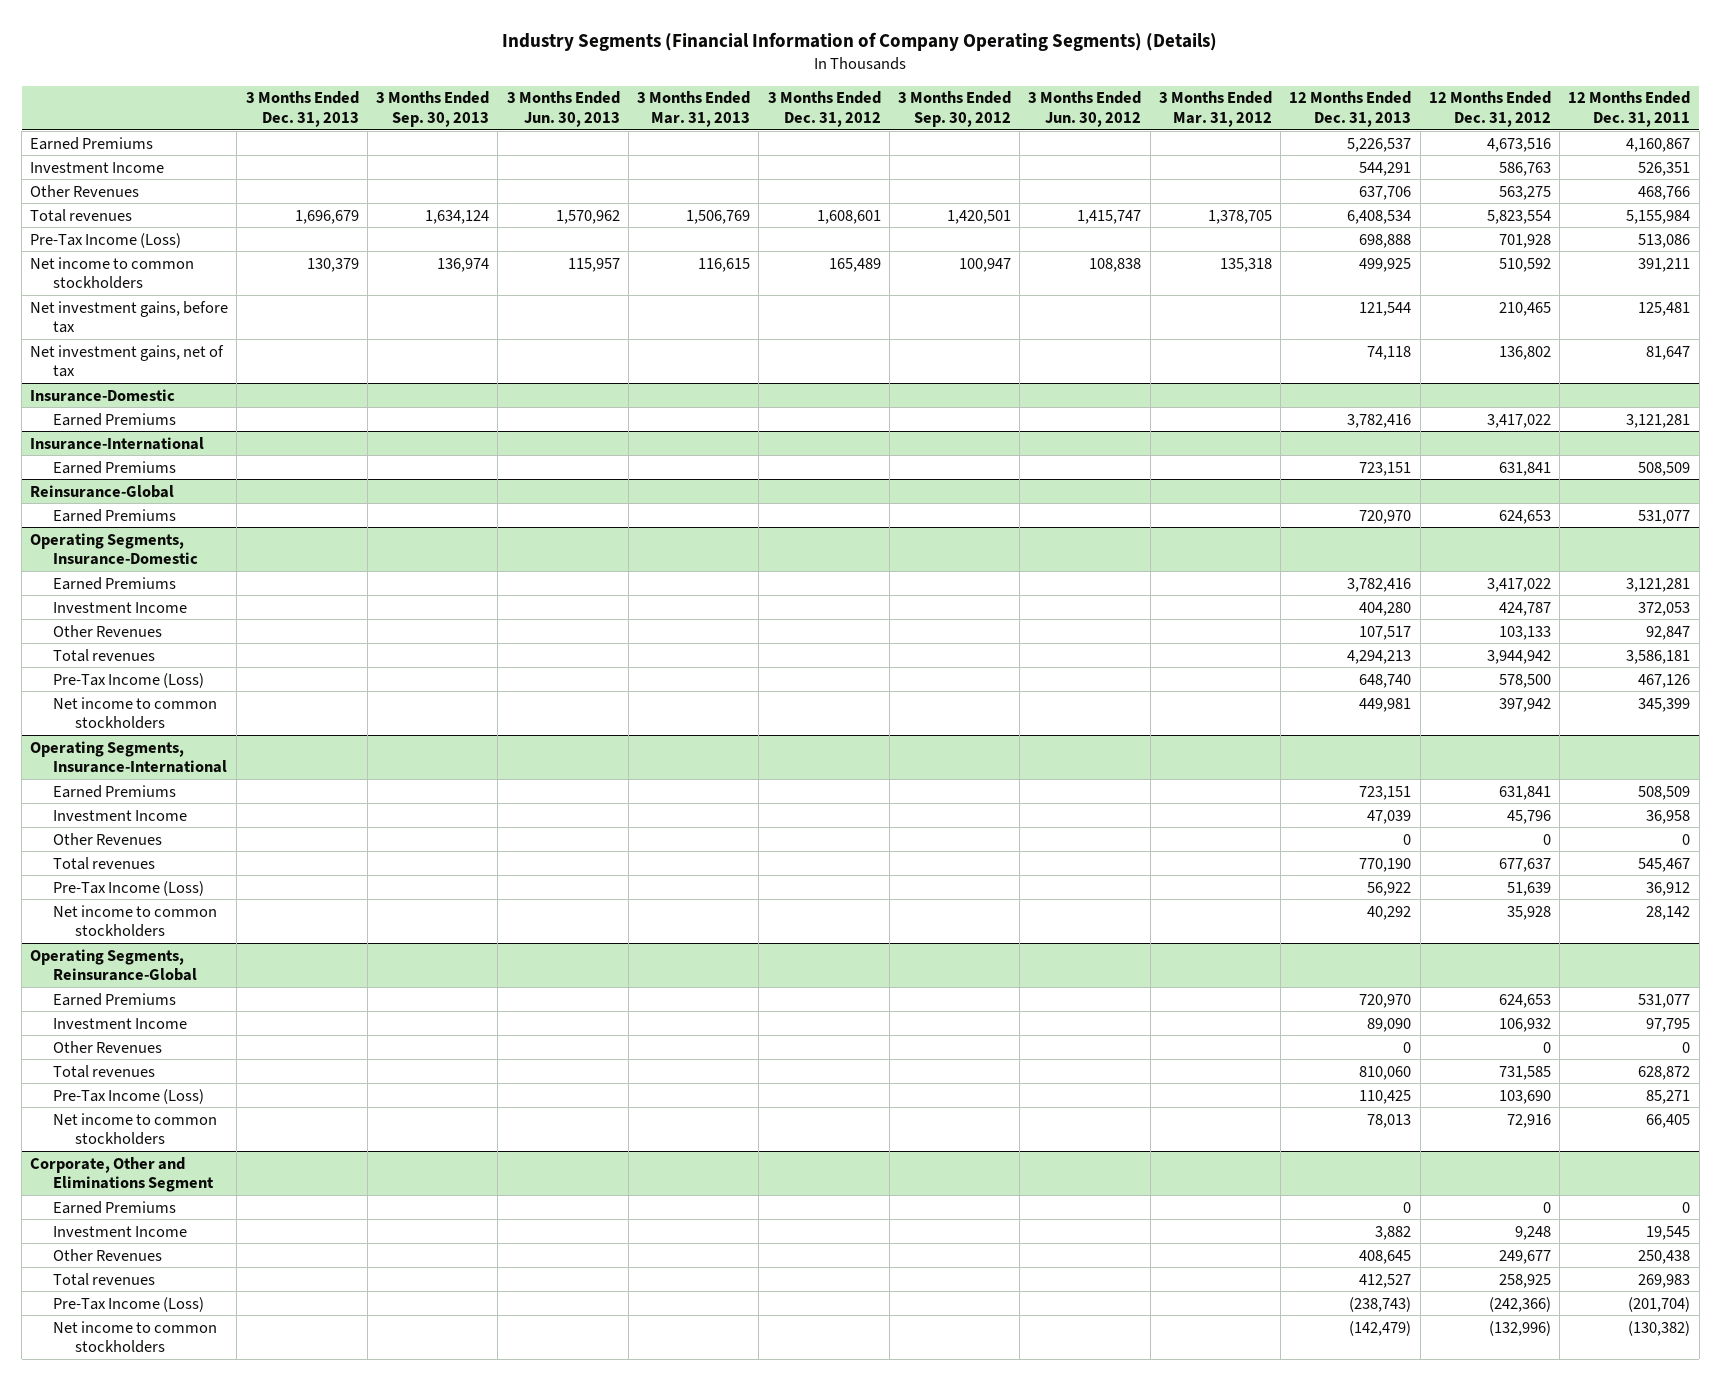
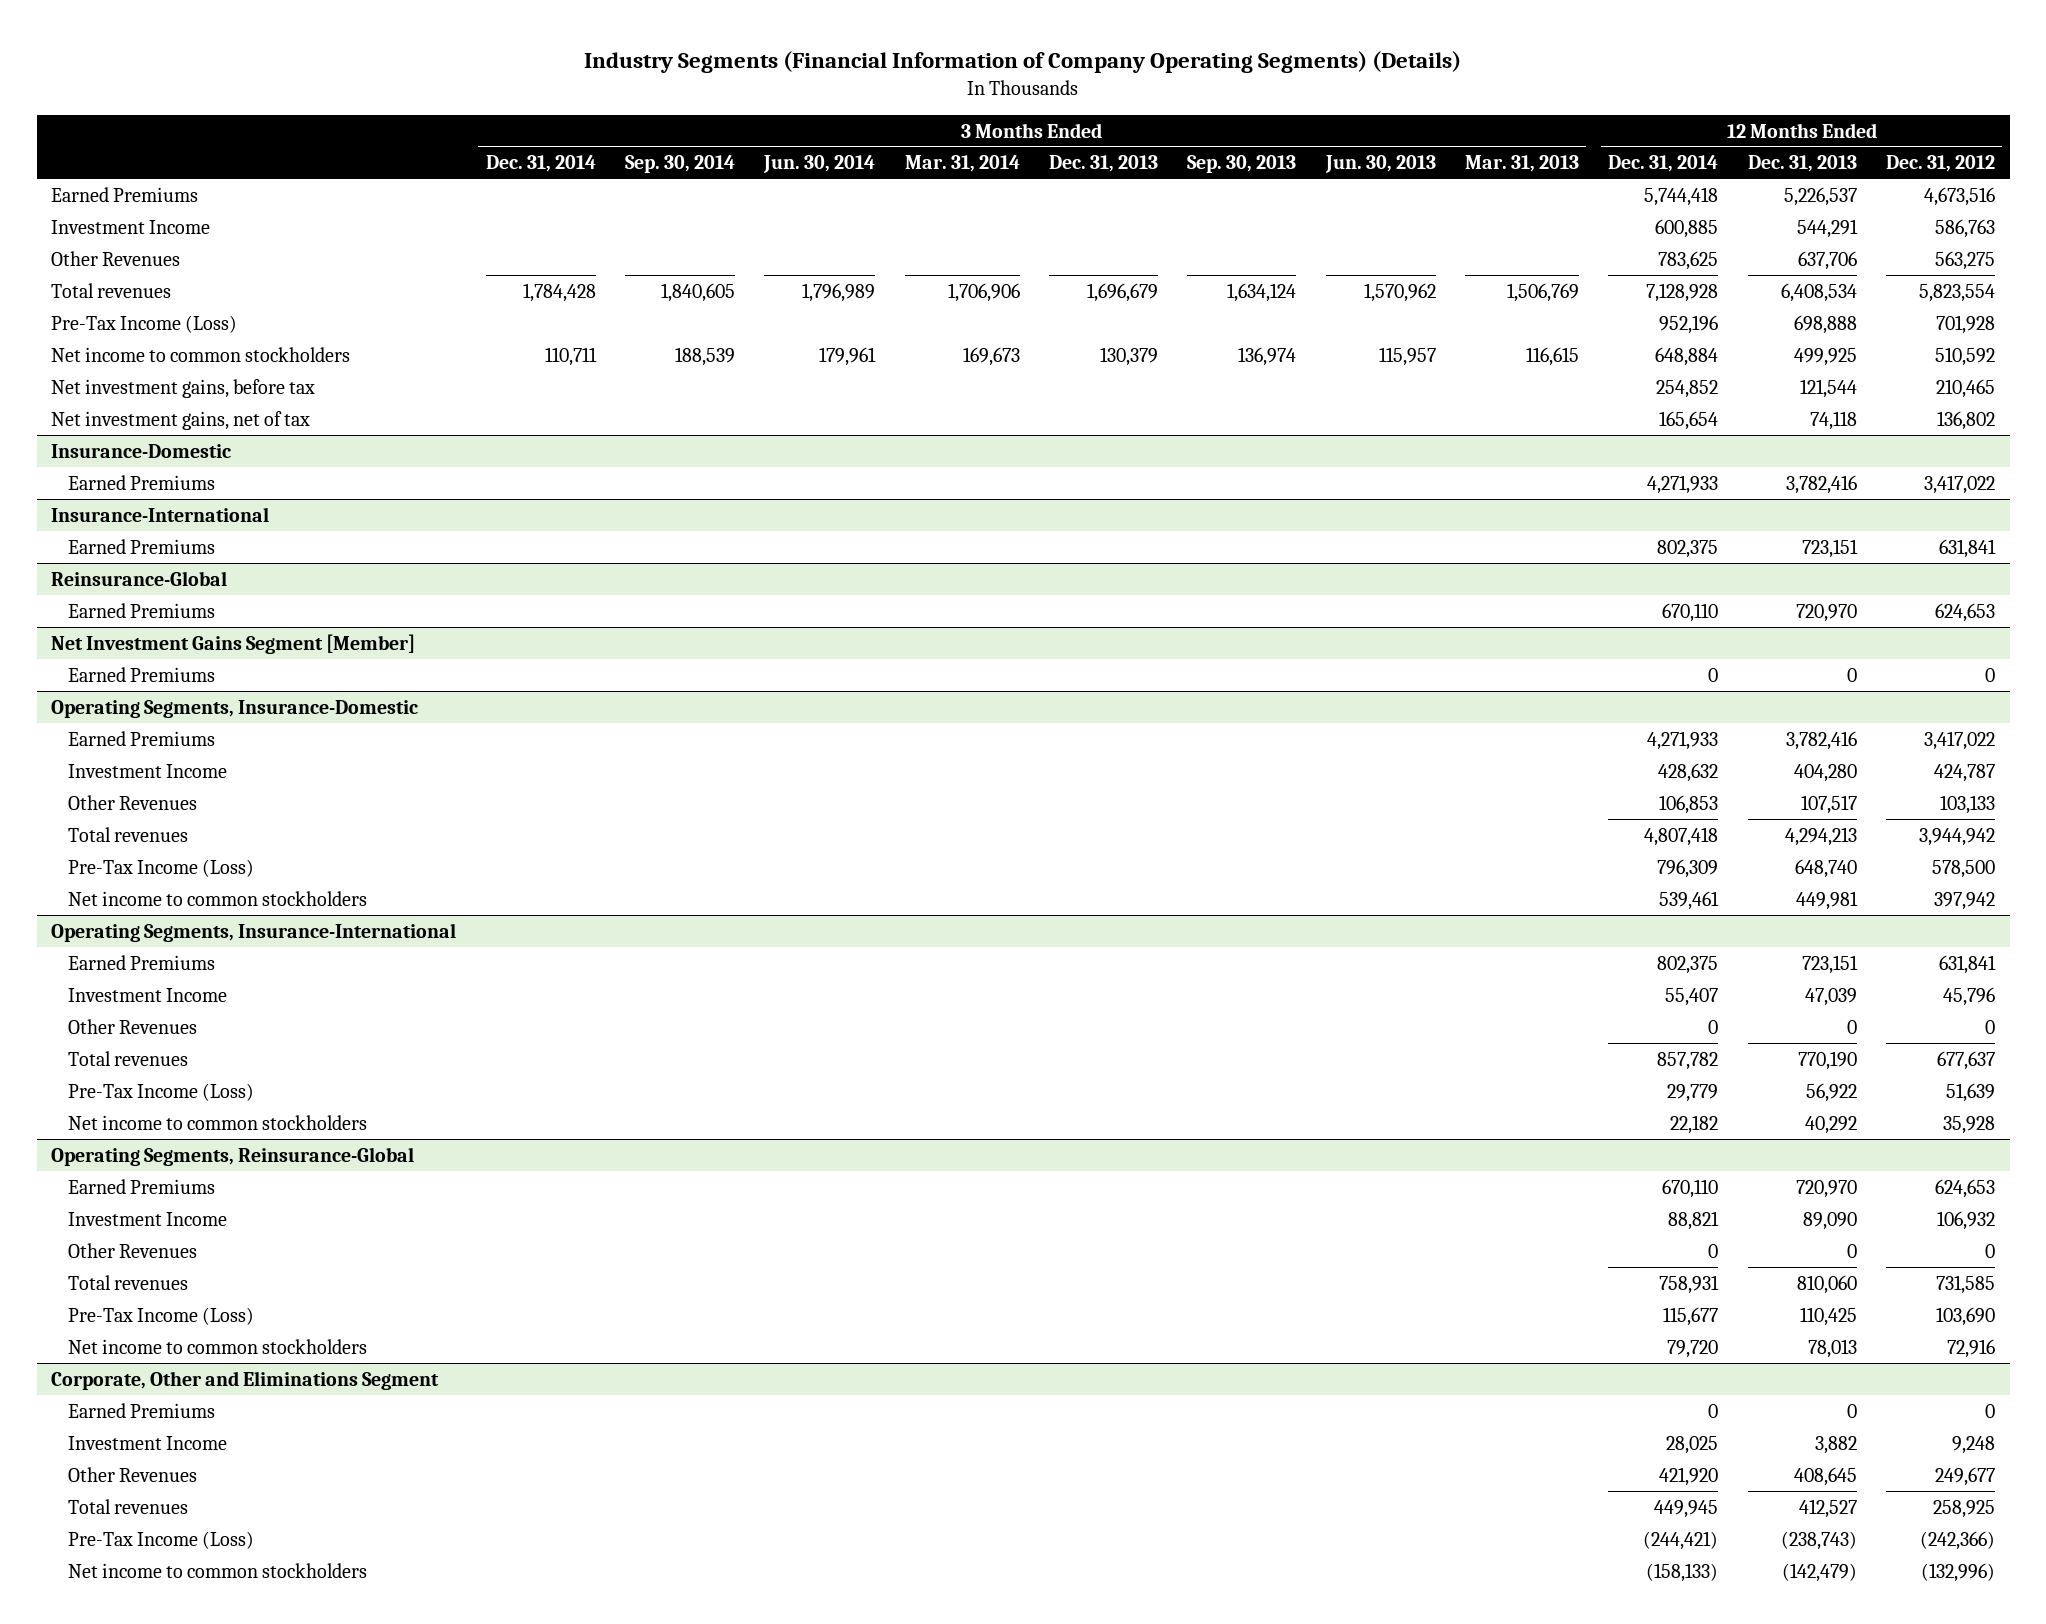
- | 3 Months Ended Dec. 31, 2013 | 3 Months Ended Sep. 30, 2013 | 3 Months Ended Jun. 30, 2013 | 3 Months Ended Mar. 31, 2013 | 3 Months Ended Dec. 31, 2012 | 3 Months Ended Sep. 30, 2012 | 3 Months Ended Jun. 30, 2012 | 3 Months Ended Mar. 31, 2012 | 12 Months Ended Dec. 31, 2013 | 12 Months Ended Dec. 31, 2012 | 12 Months Ended Dec. 31, 2011
+ | 3 Months Ended Dec. 31, 2014 | 3 Months Ended Sep. 30, 2014 | 3 Months Ended Jun. 30, 2014 | 3 Months Ended Mar. 31, 2014 | 3 Months Ended Dec. 31, 2013 | 3 Months Ended Sep. 30, 2013 | 3 Months Ended Jun. 30, 2013 | 3 Months Ended Mar. 31, 2013 | 12 Months Ended Dec. 31, 2014 | 12 Months Ended Dec. 31, 2013 | 12 Months Ended Dec. 31, 2012
+ Net Investment Gains Segment [Member]
+ Earned Premiums | | | | | | | | | 0 | 0 | 0

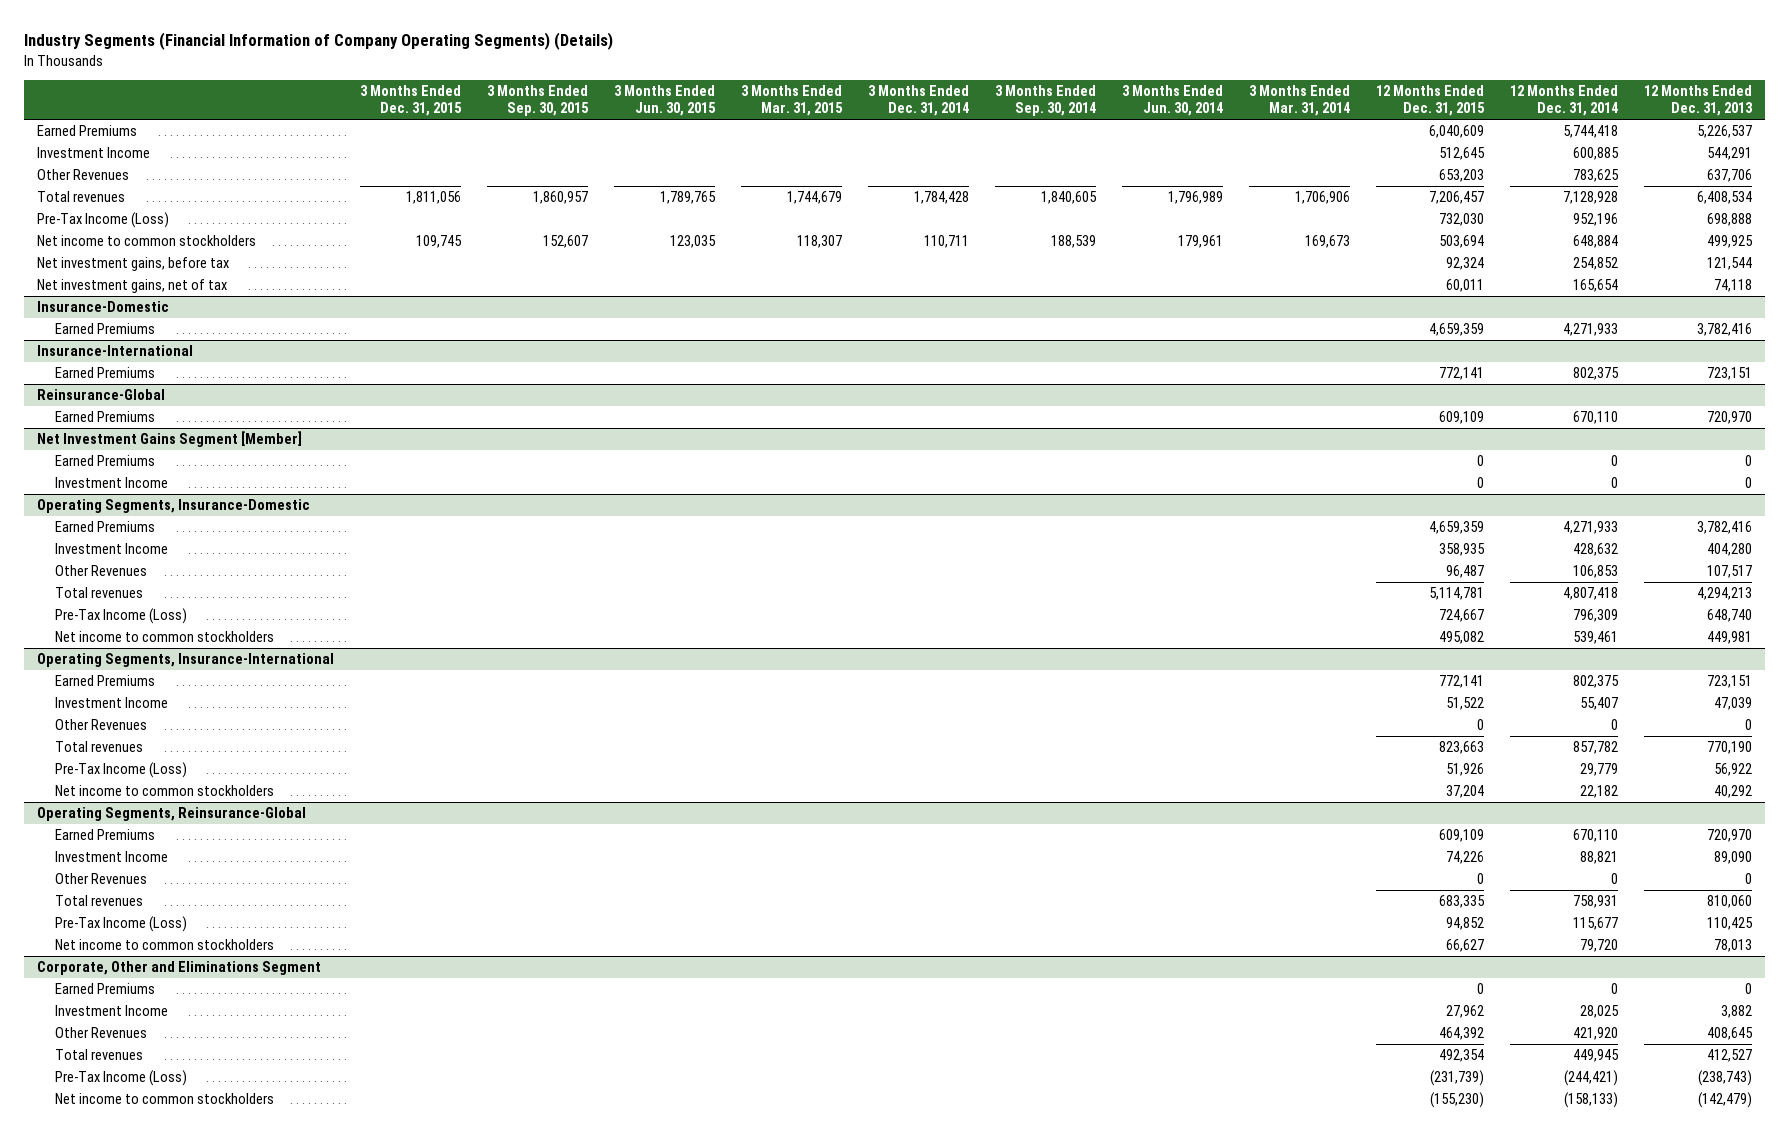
- | 3 Months Ended Dec. 31, 2014 | 3 Months Ended Sep. 30, 2014 | 3 Months Ended Jun. 30, 2014 | 3 Months Ended Mar. 31, 2014 | 3 Months Ended Dec. 31, 2013 | 3 Months Ended Sep. 30, 2013 | 3 Months Ended Jun. 30, 2013 | 3 Months Ended Mar. 31, 2013 | 12 Months Ended Dec. 31, 2014 | 12 Months Ended Dec. 31, 2013 | 12 Months Ended Dec. 31, 2012
+ | 3 Months Ended Dec. 31, 2015 | 3 Months Ended Sep. 30, 2015 | 3 Months Ended Jun. 30, 2015 | 3 Months Ended Mar. 31, 2015 | 3 Months Ended Dec. 31, 2014 | 3 Months Ended Sep. 30, 2014 | 3 Months Ended Jun. 30, 2014 | 3 Months Ended Mar. 31, 2014 | 12 Months Ended Dec. 31, 2015 | 12 Months Ended Dec. 31, 2014 | 12 Months Ended Dec. 31, 2013
@ Net Investment Gains Segment [Member]
+ Investment Income | | | | | | | | | 0 | 0 | 0

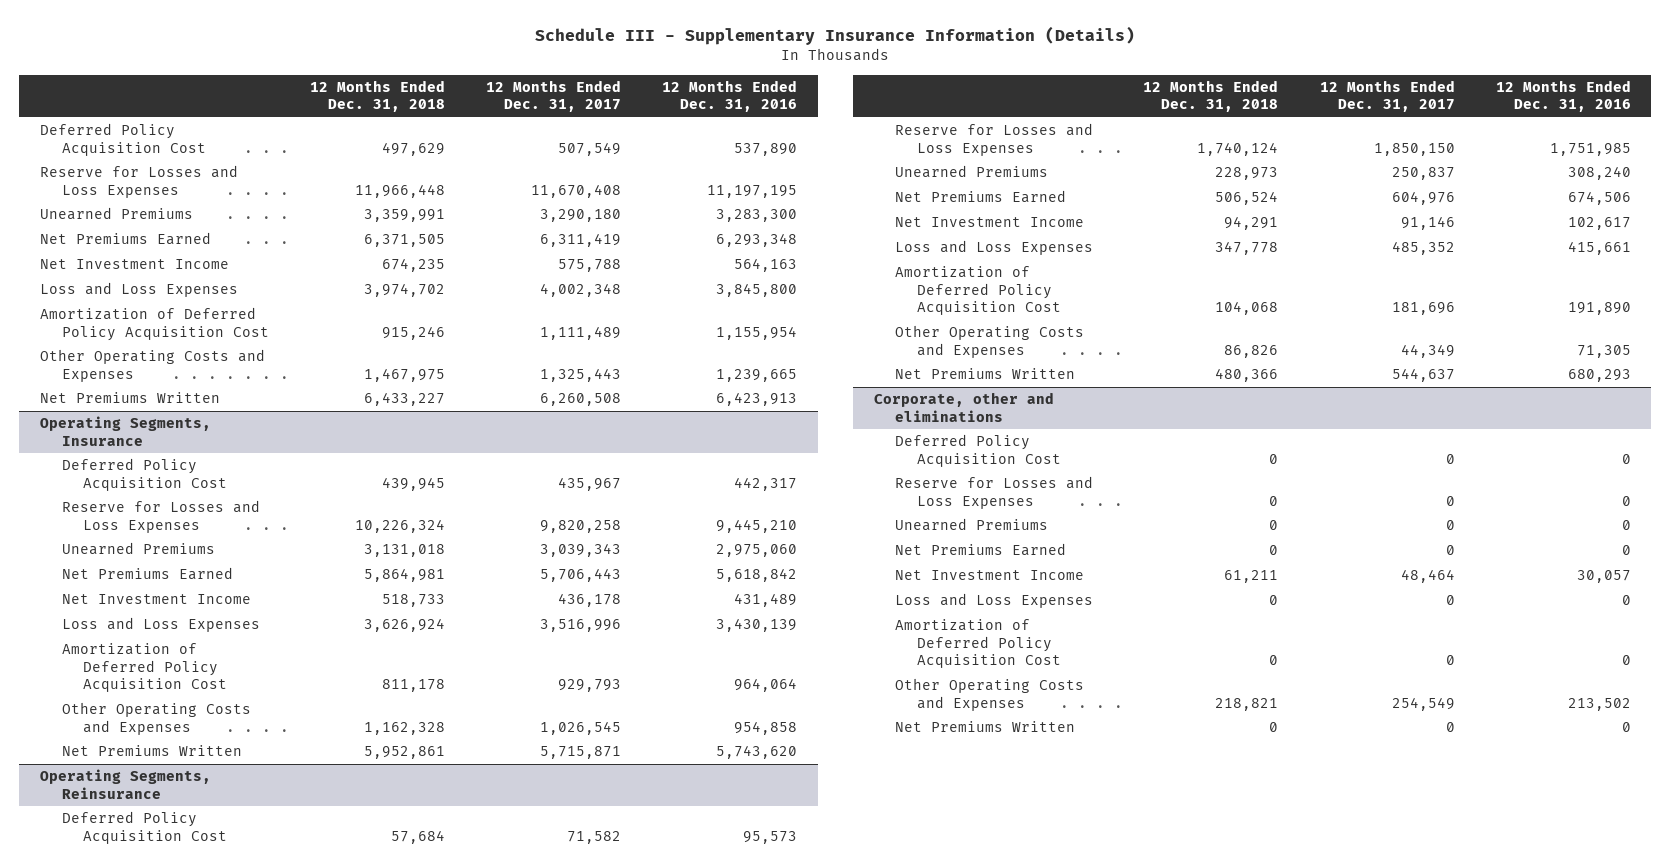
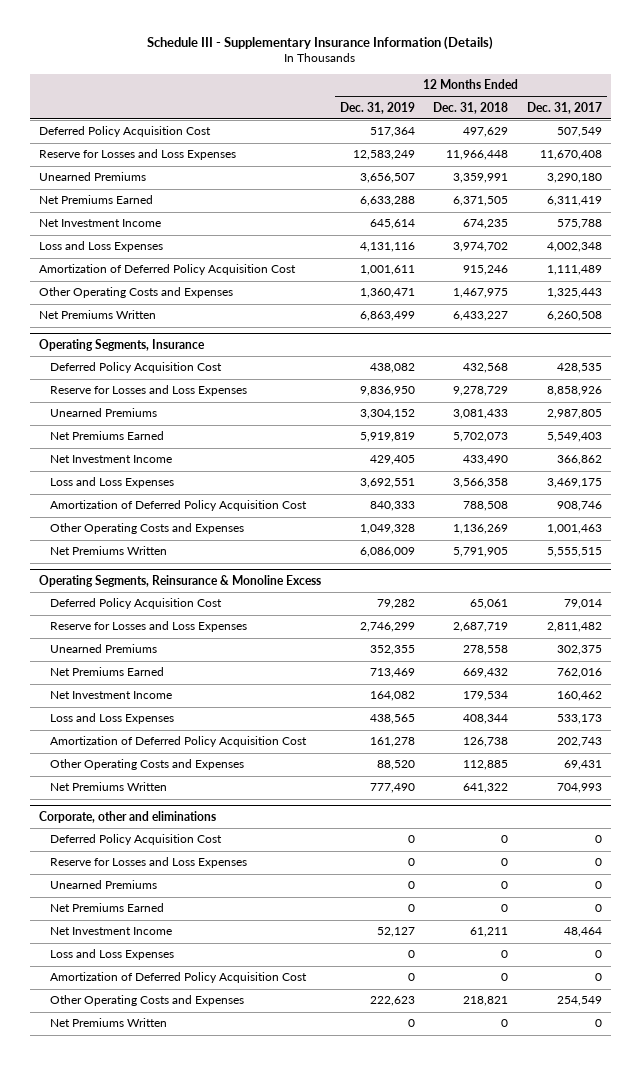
- | 12 Months Ended Dec. 31, 2018 | 12 Months Ended Dec. 31, 2017 | 12 Months Ended Dec. 31, 2016
+ | 12 Months Ended Dec. 31, 2019 | 12 Months Ended Dec. 31, 2018 | 12 Months Ended Dec. 31, 2017
@ Operating Segments, Insurance
- Deferred Policy Acquisition Cost | 439,945 | 435,967 | 442,317
- Reserve for Losses and Loss Expenses | 10,226,324 | 9,820,258 | 9,445,210
- Unearned Premiums | 3,131,018 | 3,039,343 | 2,975,060
- Net Premiums Earned | 5,864,981 | 5,706,443 | 5,618,842
- Net Investment Income | 518,733 | 436,178 | 431,489
- Loss and Loss Expenses | 3,626,924 | 3,516,996 | 3,430,139
- Amortization of Deferred Policy Acquisition Cost | 811,178 | 929,793 | 964,064
- Other Operating Costs and Expenses | 1,162,328 | 1,026,545 | 954,858
- Net Premiums Written | 5,952,861 | 5,715,871 | 5,743,620
- Operating Segments, Reinsurance
- Deferred Policy Acquisition Cost | 57,684 | 71,582 | 95,573
- Reserve for Losses and Loss Expenses | 1,740,124 | 1,850,150 | 1,751,985
- Unearned Premiums | 228,973 | 250,837 | 308,240
- Net Premiums Earned | 506,524 | 604,976 | 674,506
- Net Investment Income | 94,291 | 91,146 | 102,617
- Loss and Loss Expenses | 347,778 | 485,352 | 415,661
- Amortization of Deferred Policy Acquisition Cost | 104,068 | 181,696 | 191,890
- Other Operating Costs and Expenses | 86,826 | 44,349 | 71,305
- Net Premiums Written | 480,366 | 544,637 | 680,293
@ Operating Segments, Insurance
+ Deferred Policy Acquisition Cost | 438,082 | 432,568 | 428,535
+ Reserve for Losses and Loss Expenses | 9,836,950 | 9,278,729 | 8,858,926
+ Unearned Premiums | 3,304,152 | 3,081,433 | 2,987,805
+ Net Premiums Earned | 5,919,819 | 5,702,073 | 5,549,403
+ Net Investment Income | 429,405 | 433,490 | 366,862
+ Loss and Loss Expenses | 3,692,551 | 3,566,358 | 3,469,175
+ Amortization of Deferred Policy Acquisition Cost | 840,333 | 788,508 | 908,746
+ Other Operating Costs and Expenses | 1,049,328 | 1,136,269 | 1,001,463
+ Net Premiums Written | 6,086,009 | 5,791,905 | 5,555,515
+ Operating Segments, Reinsurance & Monoline Excess
+ Deferred Policy Acquisition Cost | 79,282 | 65,061 | 79,014
+ Reserve for Losses and Loss Expenses | 2,746,299 | 2,687,719 | 2,811,482
+ Unearned Premiums | 352,355 | 278,558 | 302,375
+ Net Premiums Earned | 713,469 | 669,432 | 762,016
+ Net Investment Income | 164,082 | 179,534 | 160,462
+ Loss and Loss Expenses | 438,565 | 408,344 | 533,173
+ Amortization of Deferred Policy Acquisition Cost | 161,278 | 126,738 | 202,743
+ Other Operating Costs and Expenses | 88,520 | 112,885 | 69,431
+ Net Premiums Written | 777,490 | 641,322 | 704,993

